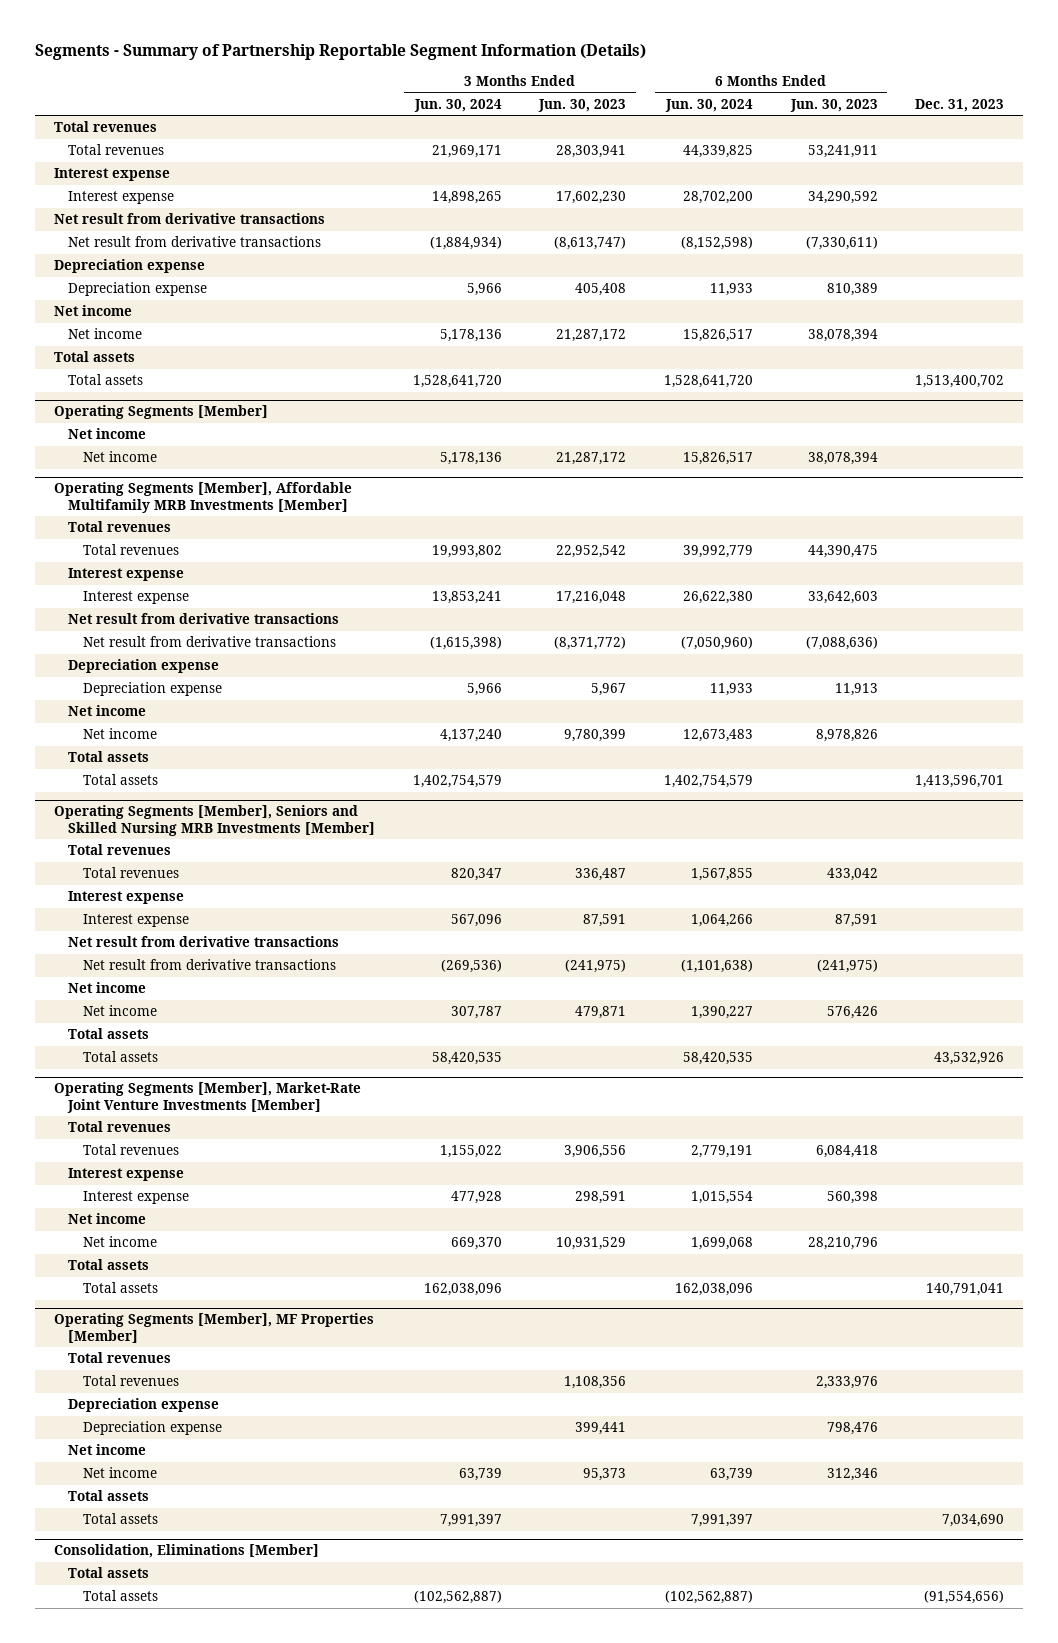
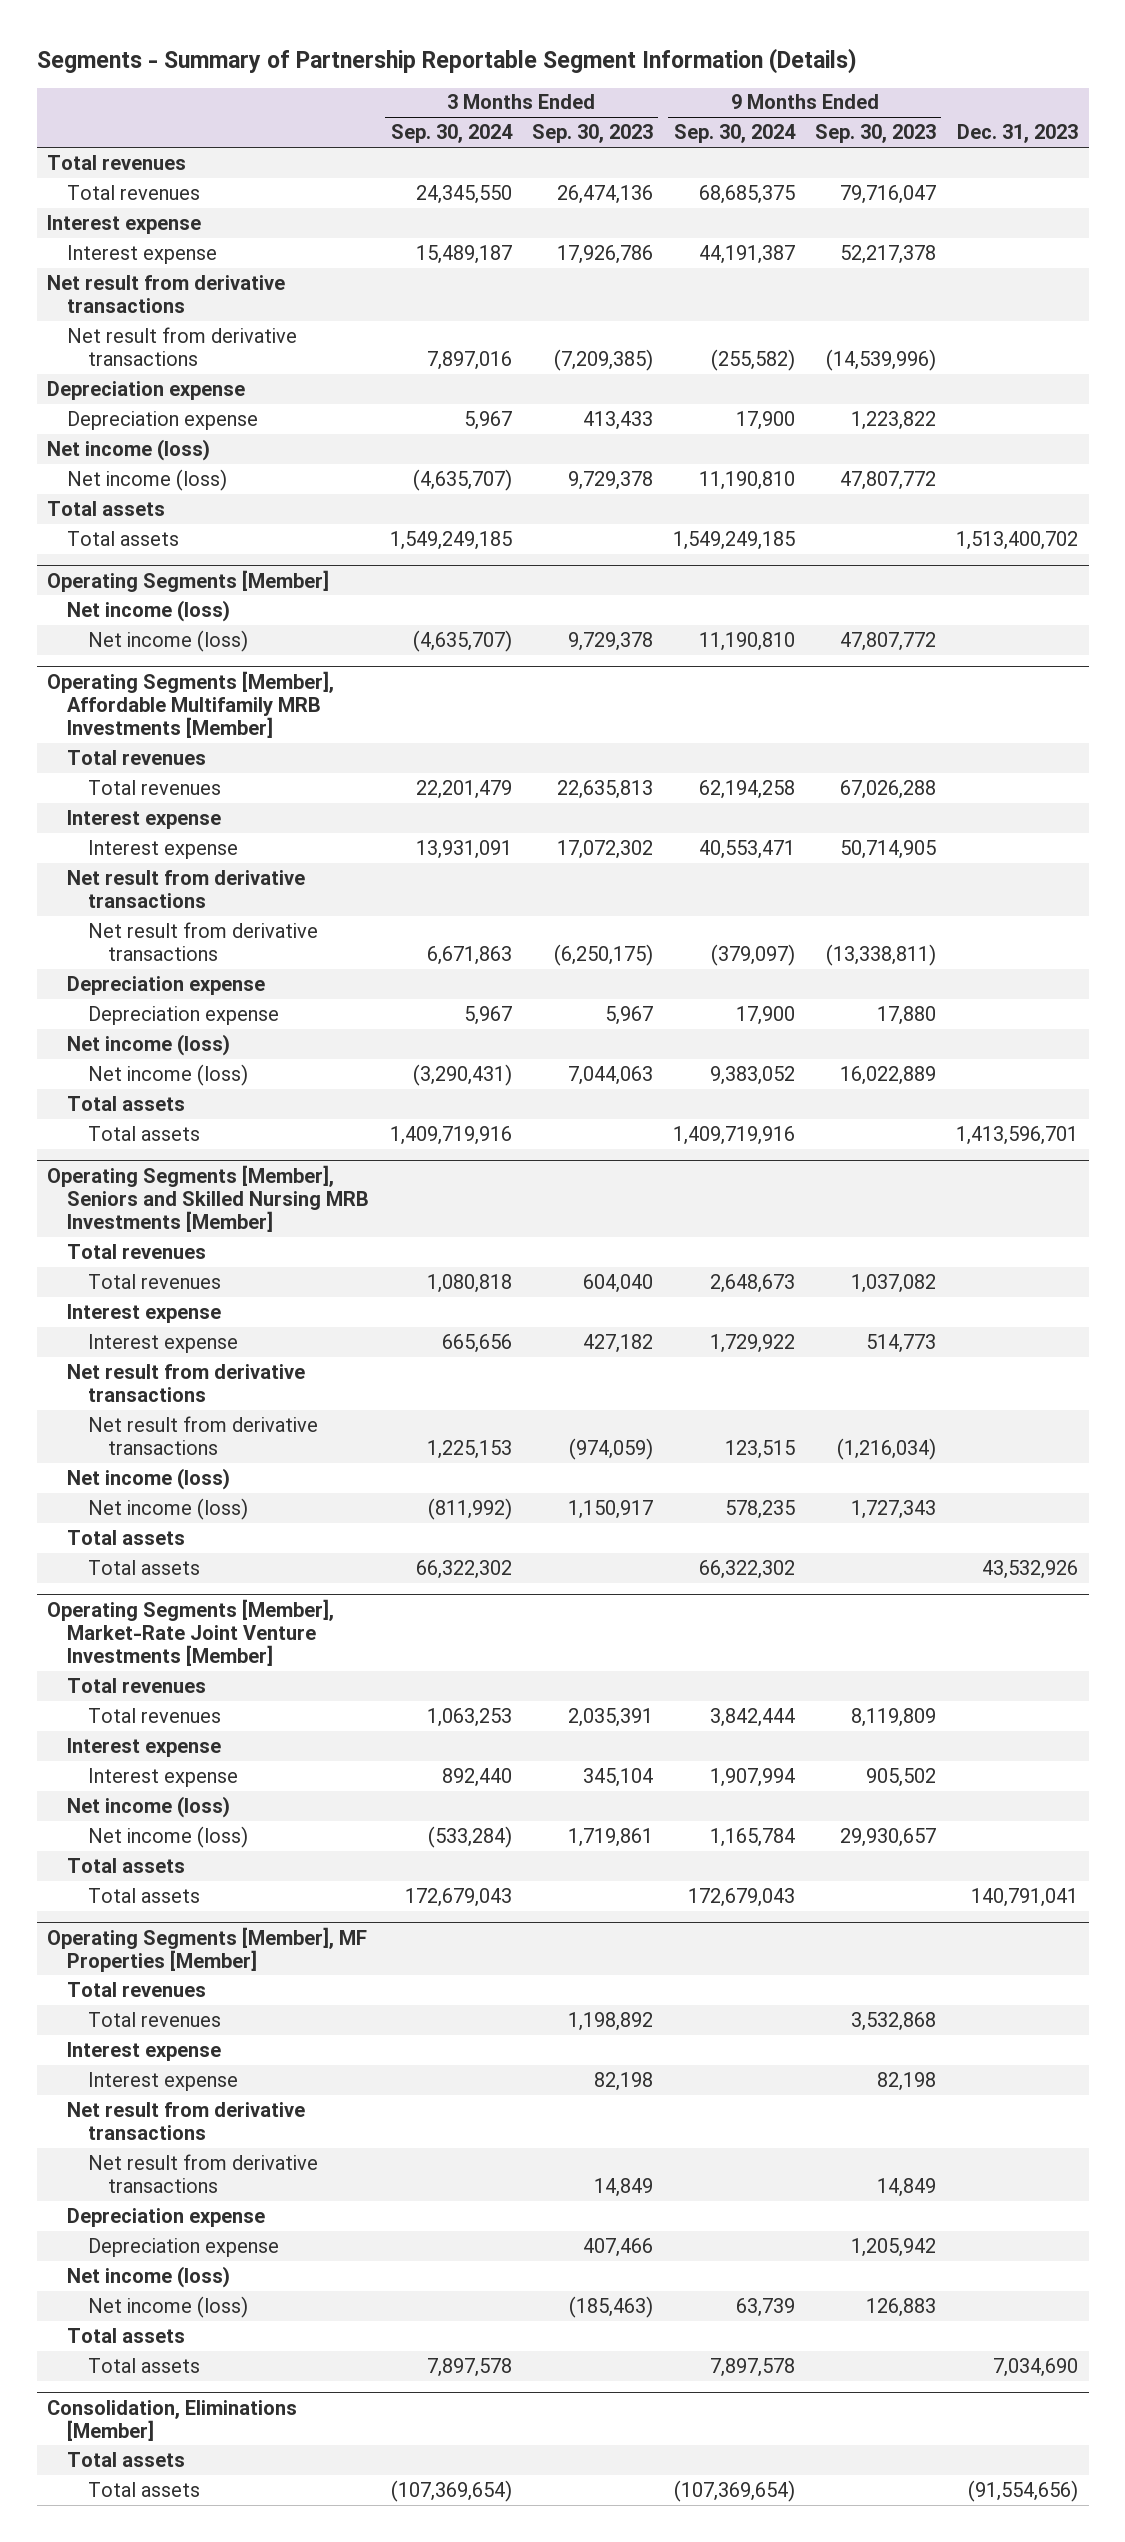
- | 3 Months Ended Jun. 30, 2024 | 3 Months Ended Jun. 30, 2023 | 6 Months Ended Jun. 30, 2024 | 6 Months Ended Jun. 30, 2023 | Dec. 31, 2023
+ | 3 Months Ended Sep. 30, 2024 | 3 Months Ended Sep. 30, 2023 | 9 Months Ended Sep. 30, 2024 | 9 Months Ended Sep. 30, 2023 | Dec. 31, 2023
- Net income
- Net income | 5,178,136 | 21,287,172 | 15,826,517 | 38,078,394 |
+ Net income (loss)
+ Net income (loss) | (4,635,707) | 9,729,378 | 11,190,810 | 47,807,772 |
@ Operating Segments [Member]
- Net income
- Net income | 5,178,136 | 21,287,172 | 15,826,517 | 38,078,394 |
+ Net income (loss)
+ Net income (loss) | (4,635,707) | 9,729,378 | 11,190,810 | 47,807,772 |
@ Operating Segments [Member], Affordable Multifamily MRB Investments [Member]
- Net income
- Net income | 4,137,240 | 9,780,399 | 12,673,483 | 8,978,826 |
+ Net income (loss)
+ Net income (loss) | (3,290,431) | 7,044,063 | 9,383,052 | 16,022,889 |
@ Operating Segments [Member], Seniors and Skilled Nursing MRB Investments [Member]
- Net income
- Net income | 307,787 | 479,871 | 1,390,227 | 576,426 |
+ Net income (loss)
+ Net income (loss) | (811,992) | 1,150,917 | 578,235 | 1,727,343 |
@ Operating Segments [Member], Market-Rate Joint Venture Investments [Member]
- Net income
- Net income | 669,370 | 10,931,529 | 1,699,068 | 28,210,796 |
+ Net income (loss)
+ Net income (loss) | (533,284) | 1,719,861 | 1,165,784 | 29,930,657 |
@ Operating Segments [Member], MF Properties [Member]
+ Interest expense
+ Interest expense | | 82,198 | | 82,198 |
+ Net result from derivative transactions
+ Net result from derivative transactions | | 14,849 | | 14,849 |
- Net income
- Net income | 63,739 | 95,373 | 63,739 | 312,346 |
+ Net income (loss)
+ Net income (loss) | | (185,463) | 63,739 | 126,883 |

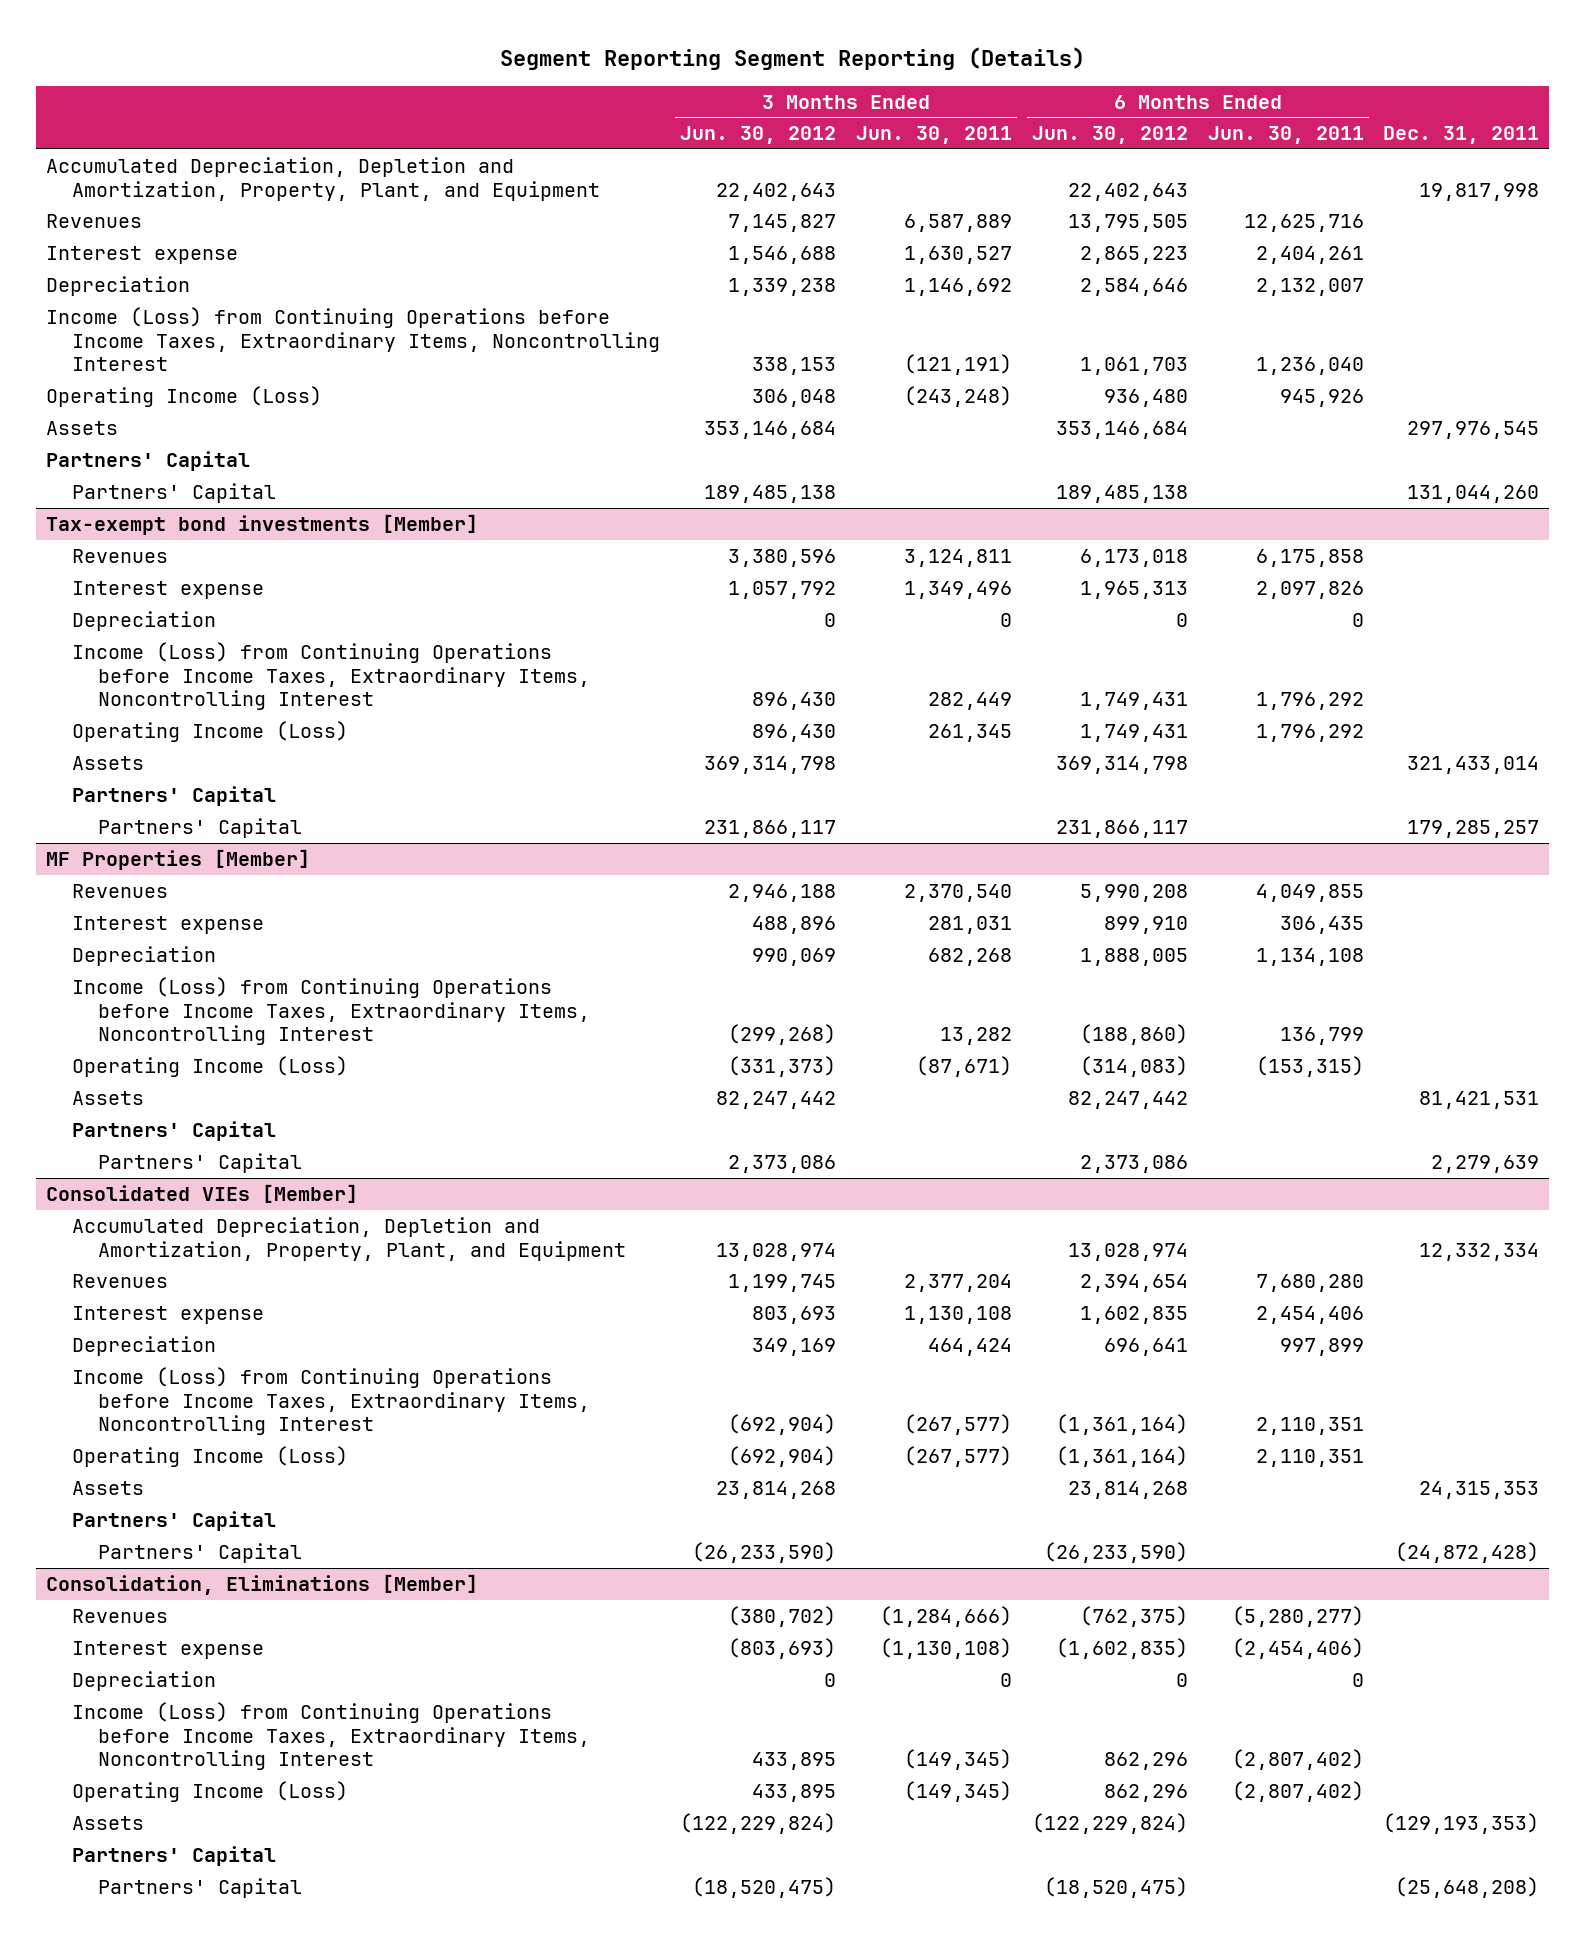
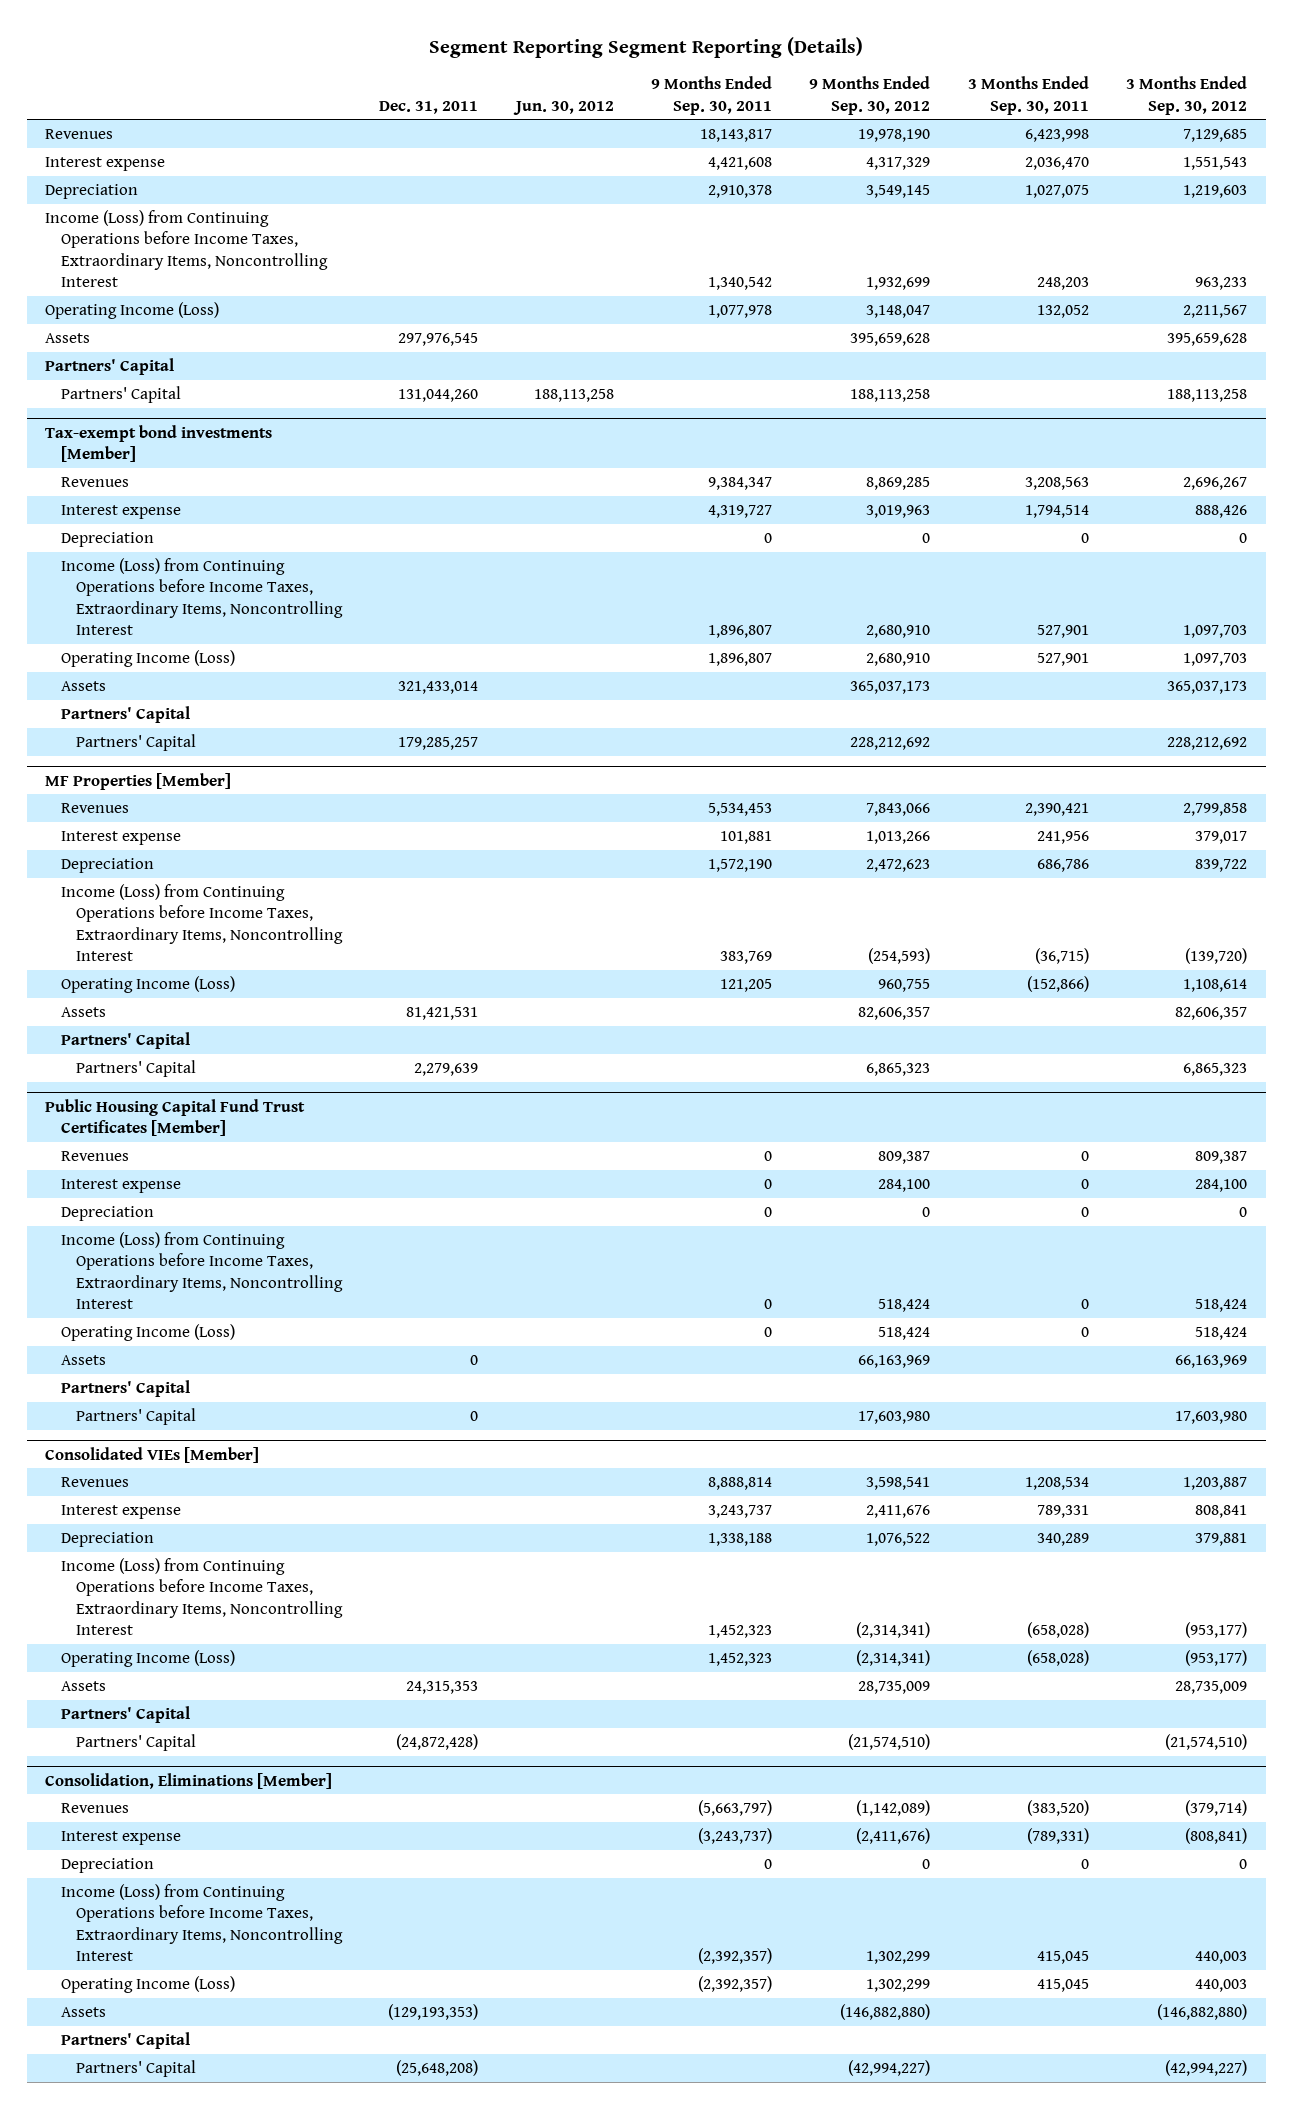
- | 3 Months Ended Jun. 30, 2012 | 3 Months Ended Jun. 30, 2011 | 6 Months Ended Jun. 30, 2012 | 6 Months Ended Jun. 30, 2011 | Dec. 31, 2011
+ | Dec. 31, 2011 | Jun. 30, 2012 | 9 Months Ended Sep. 30, 2011 | 9 Months Ended Sep. 30, 2012 | 3 Months Ended Sep. 30, 2011 | 3 Months Ended Sep. 30, 2012
- Accumulated Depreciation, Depletion and Amortization, Property, Plant, and Equipment | 22,402,643 | | 22,402,643 | | 19,817,998
+ Public Housing Capital Fund Trust Certificates [Member]
+ Revenues | | | 0 | 809,387 | 0 | 809,387
+ Interest expense | | | 0 | 284,100 | 0 | 284,100
+ Depreciation | | | 0 | 0 | 0 | 0
+ Income (Loss) from Continuing Operations before Income Taxes, Extraordinary Items, Noncontrolling Interest | | | 0 | 518,424 | 0 | 518,424
+ Operating Income (Loss) | | | 0 | 518,424 | 0 | 518,424
+ Assets | 0 | | | 66,163,969 | | 66,163,969
+ Partners' Capital
+ Partners' Capital | 0 | | | 17,603,980 | | 17,603,980
@ Consolidated VIEs [Member]
- Accumulated Depreciation, Depletion and Amortization, Property, Plant, and Equipment | 13,028,974 | | 13,028,974 | | 12,332,334

